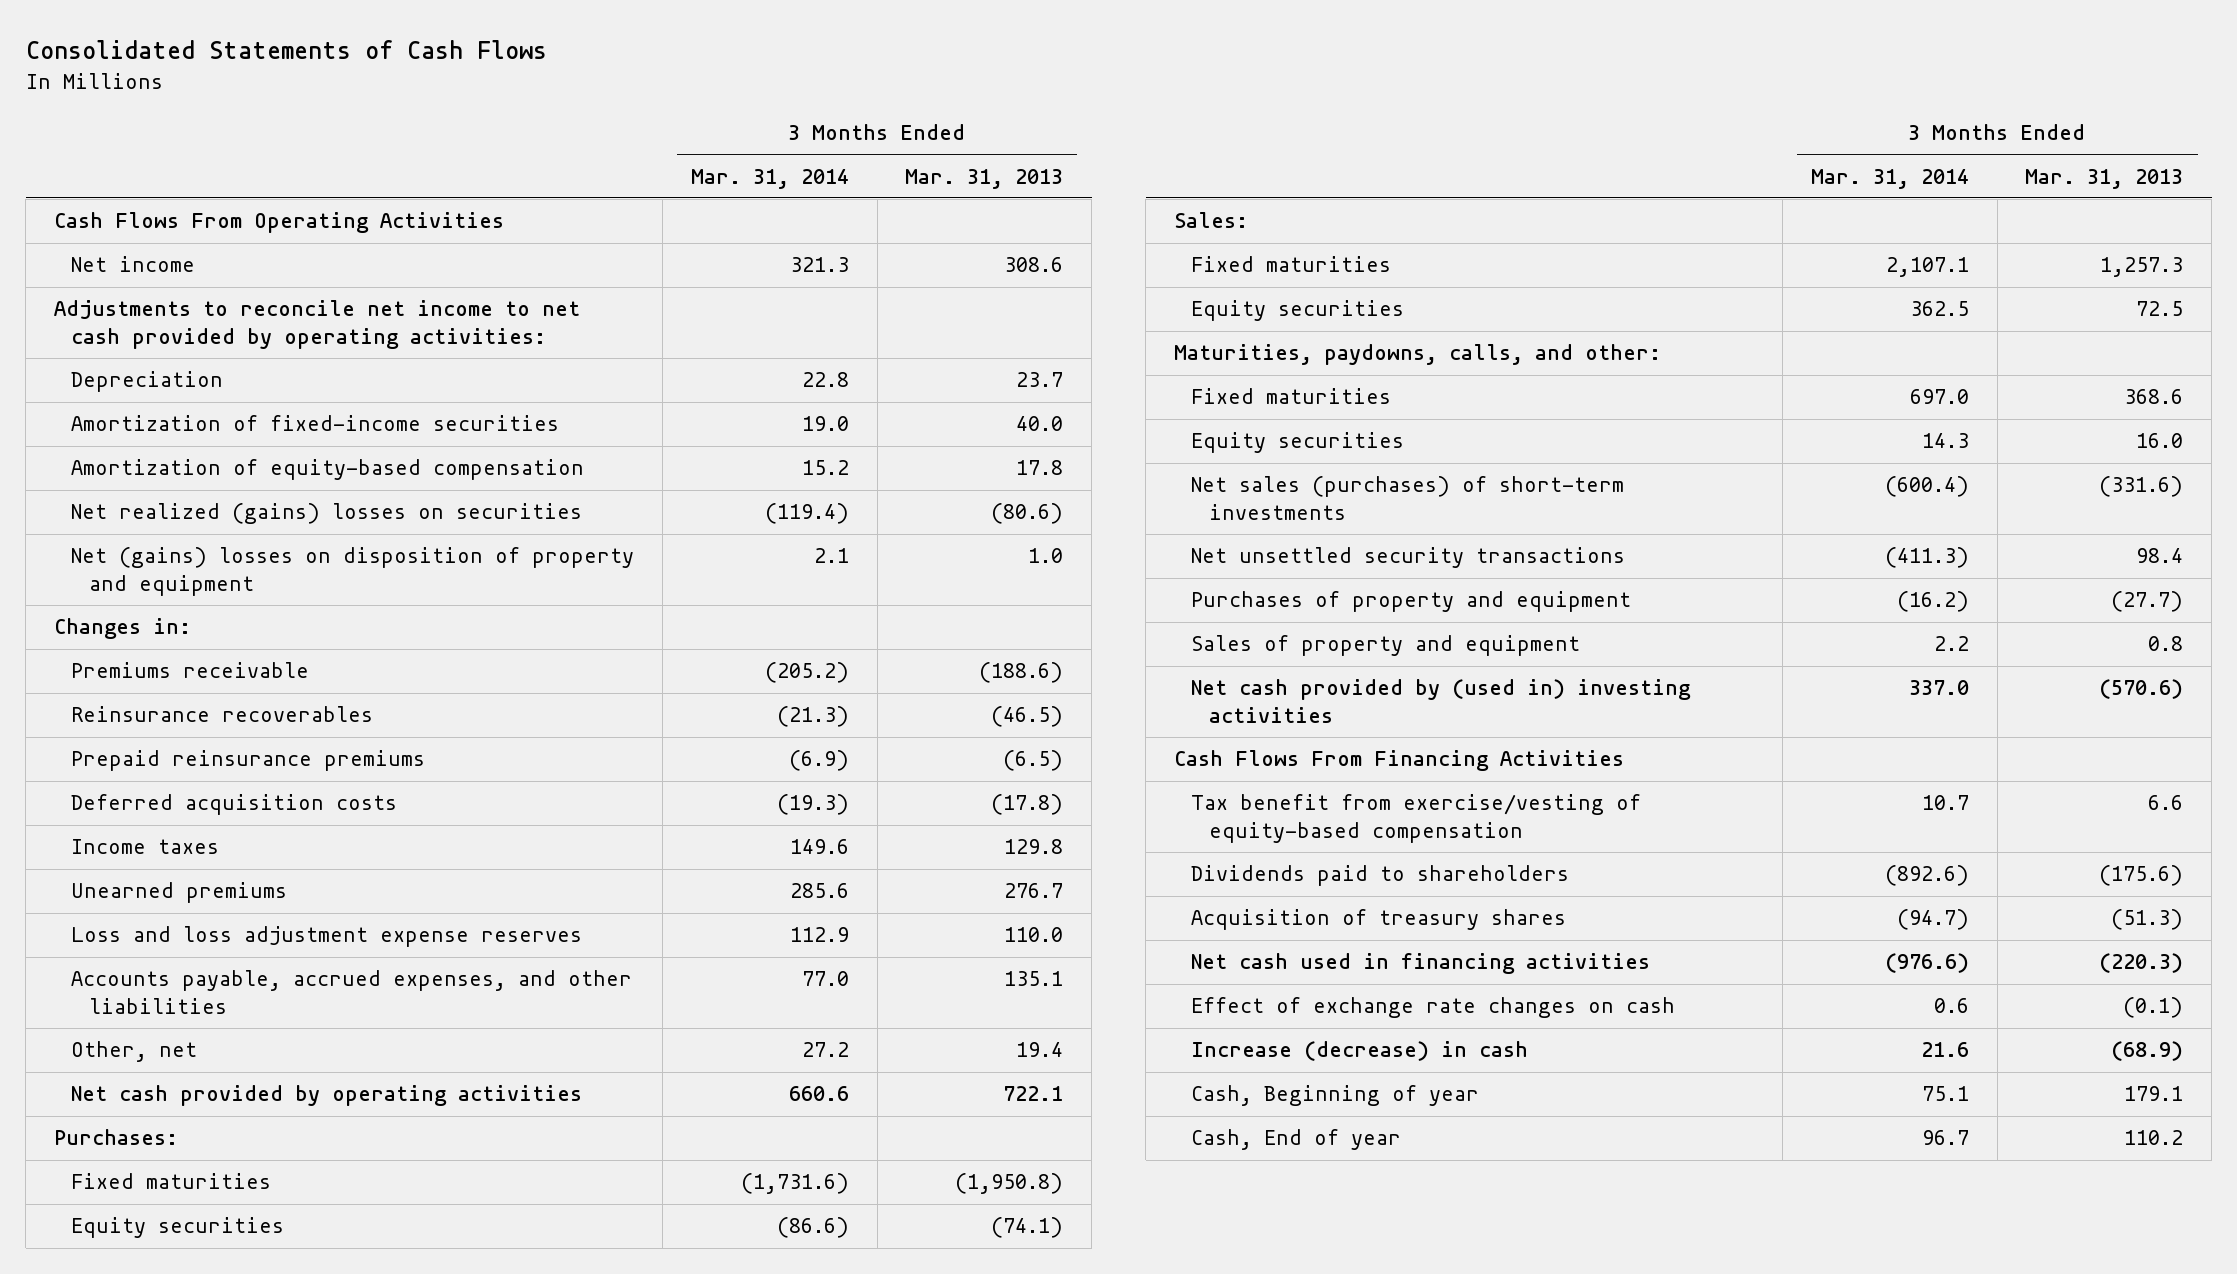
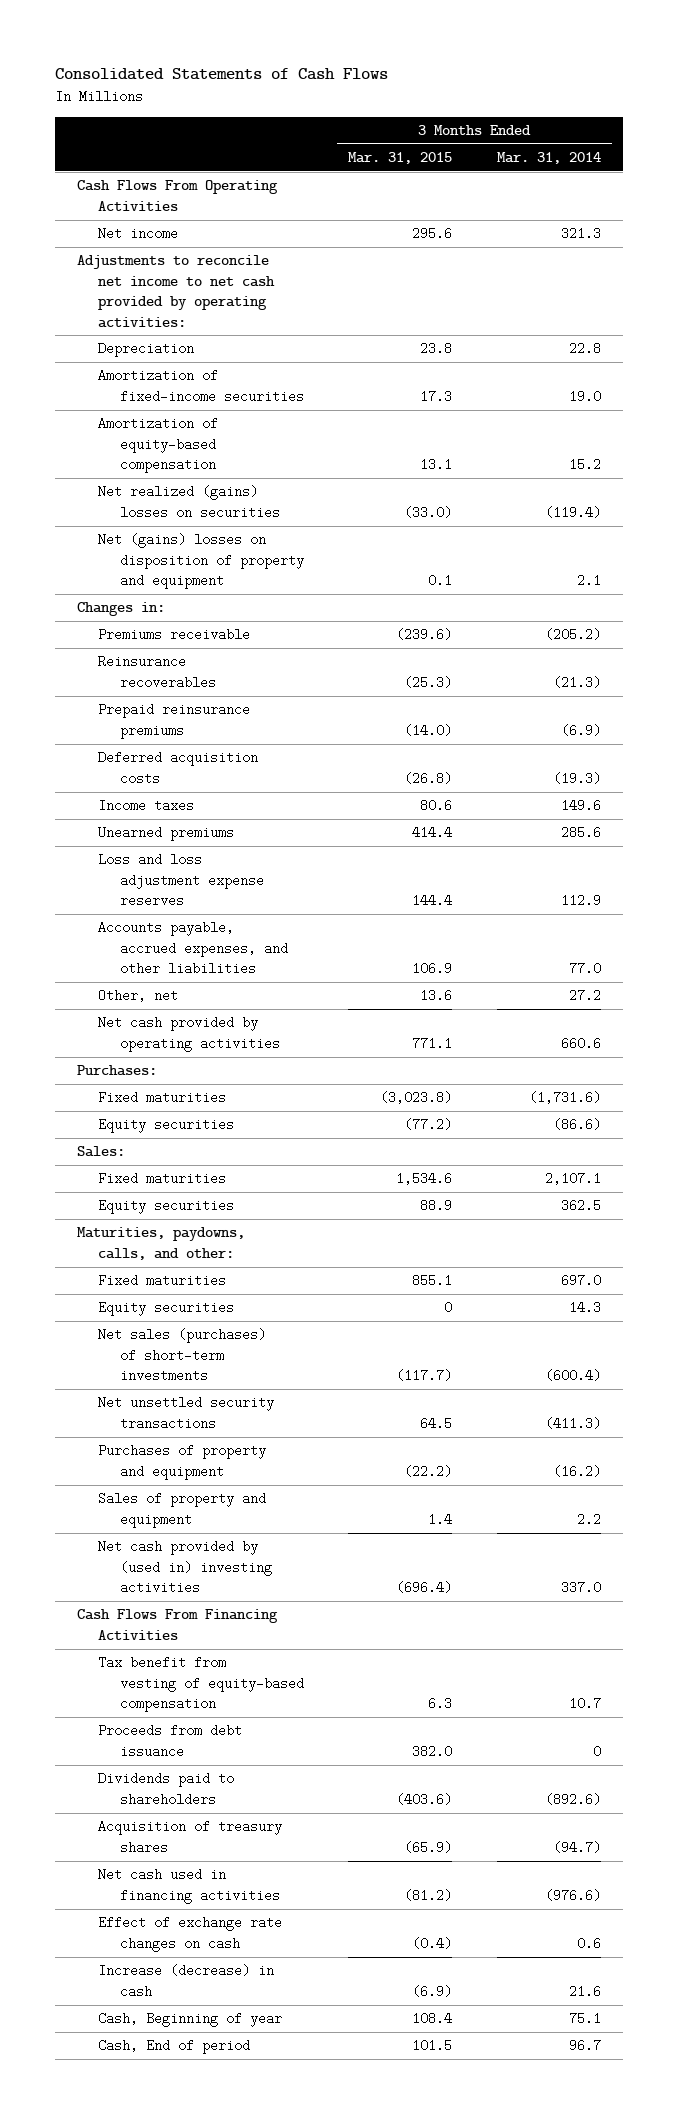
- | 3 Months Ended Mar. 31, 2014 | 3 Months Ended Mar. 31, 2013
+ | 3 Months Ended Mar. 31, 2015 | 3 Months Ended Mar. 31, 2014
- Tax benefit from exercise/vesting of equity-based compensation | 10.7 | 6.6
+ Tax benefit from vesting of equity-based compensation | 6.3 | 10.7
+ Proceeds from debt issuance | 382.0 | 0
- Cash, End of year | 96.7 | 110.2
+ Cash, End of period | 101.5 | 96.7

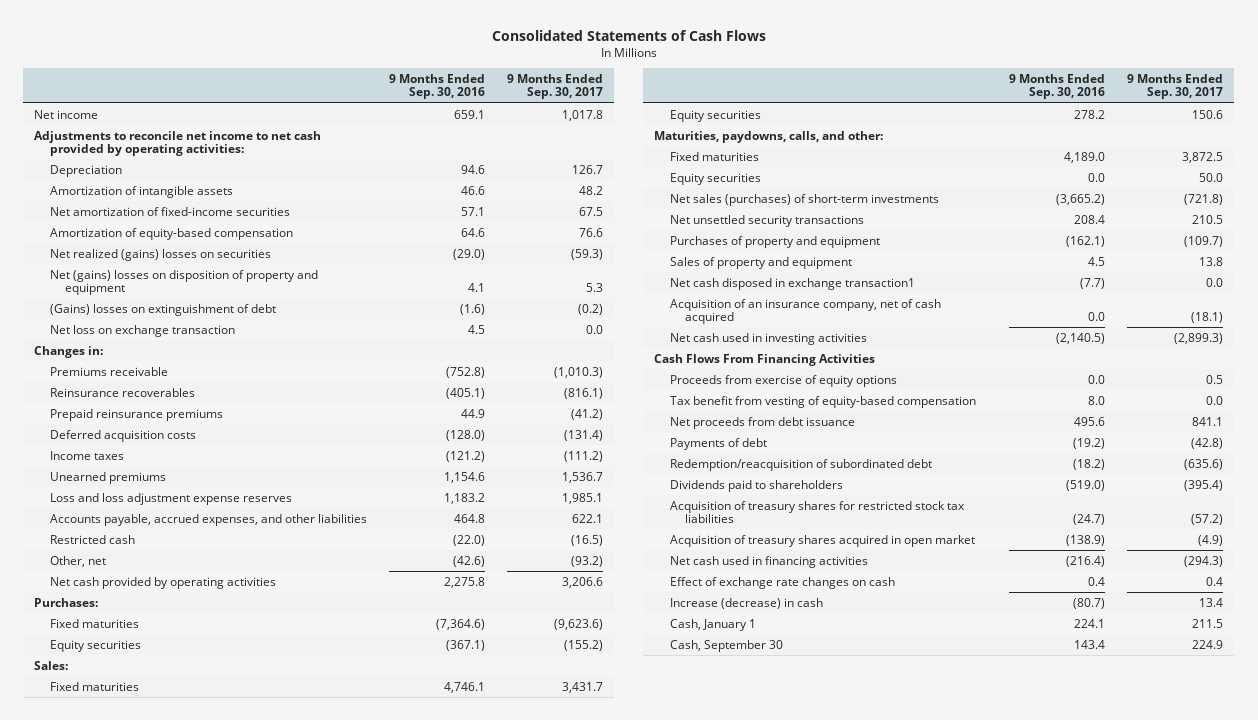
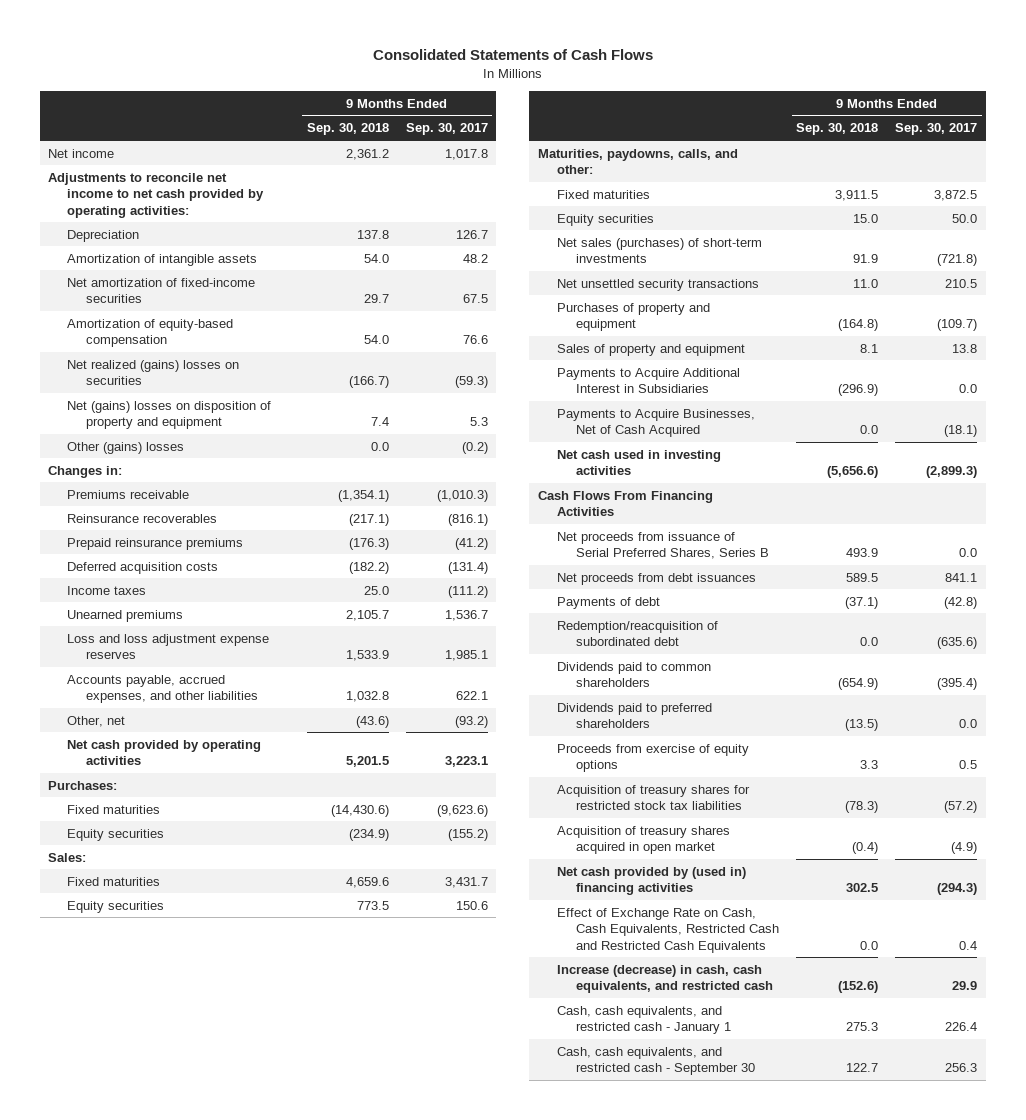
- | 9 Months Ended Sep. 30, 2016 | 9 Months Ended Sep. 30, 2017
+ | 9 Months Ended Sep. 30, 2018 | 9 Months Ended Sep. 30, 2017
- (Gains) losses on extinguishment of debt | (1.6) | (0.2)
- Net loss on exchange transaction | 4.5 | 0.0
+ Other (gains) losses | 0.0 | (0.2)
- Restricted cash | (22.0) | (16.5)
- Net cash provided by operating activities | 2,275.8 | 3,206.6
+ Net cash provided by operating activities | 5,201.5 | 3,223.1
- Net cash disposed in exchange transaction1 | (7.7) | 0.0
- Acquisition of an insurance company, net of cash acquired | 0.0 | (18.1)
+ Payments to Acquire Additional Interest in Subsidiaries | (296.9) | 0.0
+ Payments to Acquire Businesses, Net of Cash Acquired | 0.0 | (18.1)
- Tax benefit from vesting of equity-based compensation | 8.0 | 0.0
- Net proceeds from debt issuance | 495.6 | 841.1
+ Net proceeds from issuance of Serial Preferred Shares, Series B | 493.9 | 0.0
+ Net proceeds from debt issuances | 589.5 | 841.1
- Dividends paid to shareholders | (519.0) | (395.4)
+ Dividends paid to common shareholders | (654.9) | (395.4)
+ Dividends paid to preferred shareholders | (13.5) | 0.0
moved down: Proceeds from exercise of equity options | 3.3 | 0.5
- Net cash used in financing activities | (216.4) | (294.3)
- Effect of exchange rate changes on cash | 0.4 | 0.4
- Increase (decrease) in cash | (80.7) | 13.4
- Cash, January 1 | 224.1 | 211.5
- Cash, September 30 | 143.4 | 224.9
+ Net cash provided by (used in) financing activities | 302.5 | (294.3)
+ Effect of Exchange Rate on Cash, Cash Equivalents, Restricted Cash and Restricted Cash Equivalents | 0.0 | 0.4
+ Increase (decrease) in cash, cash equivalents, and restricted cash | (152.6) | 29.9
+ Cash, cash equivalents, and restricted cash - January 1 | 275.3 | 226.4
+ Cash, cash equivalents, and restricted cash - September 30 | 122.7 | 256.3

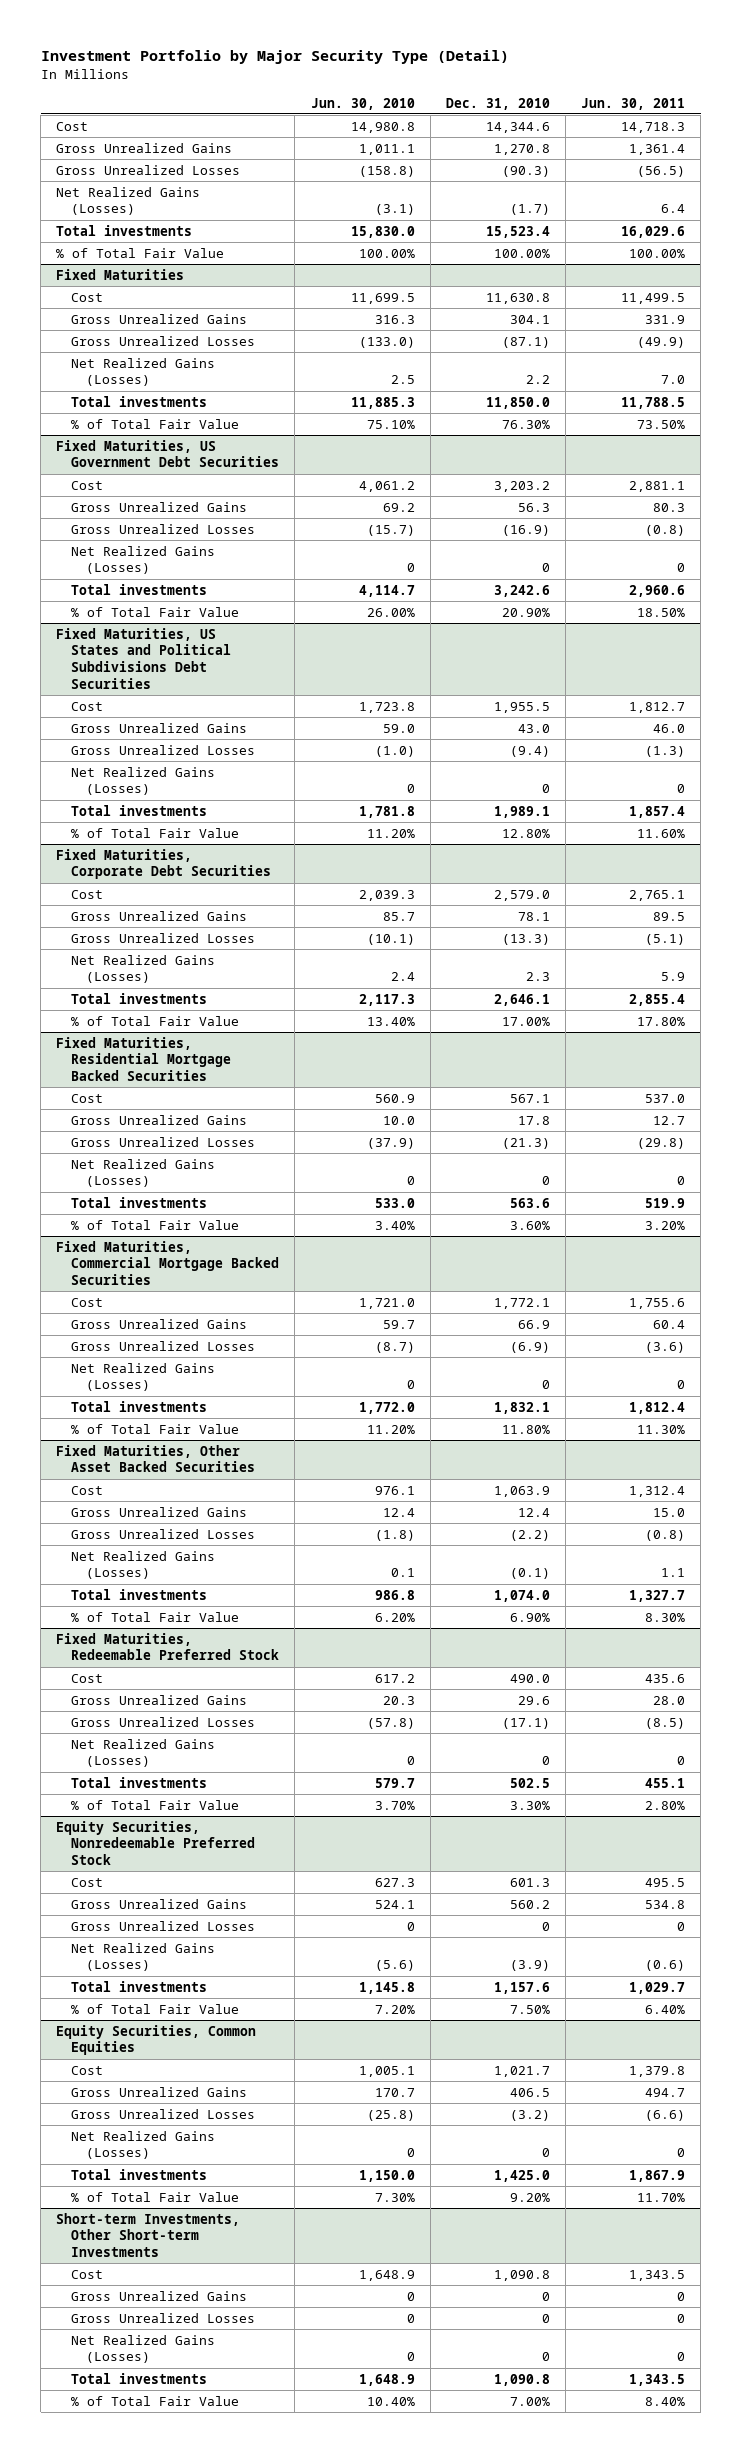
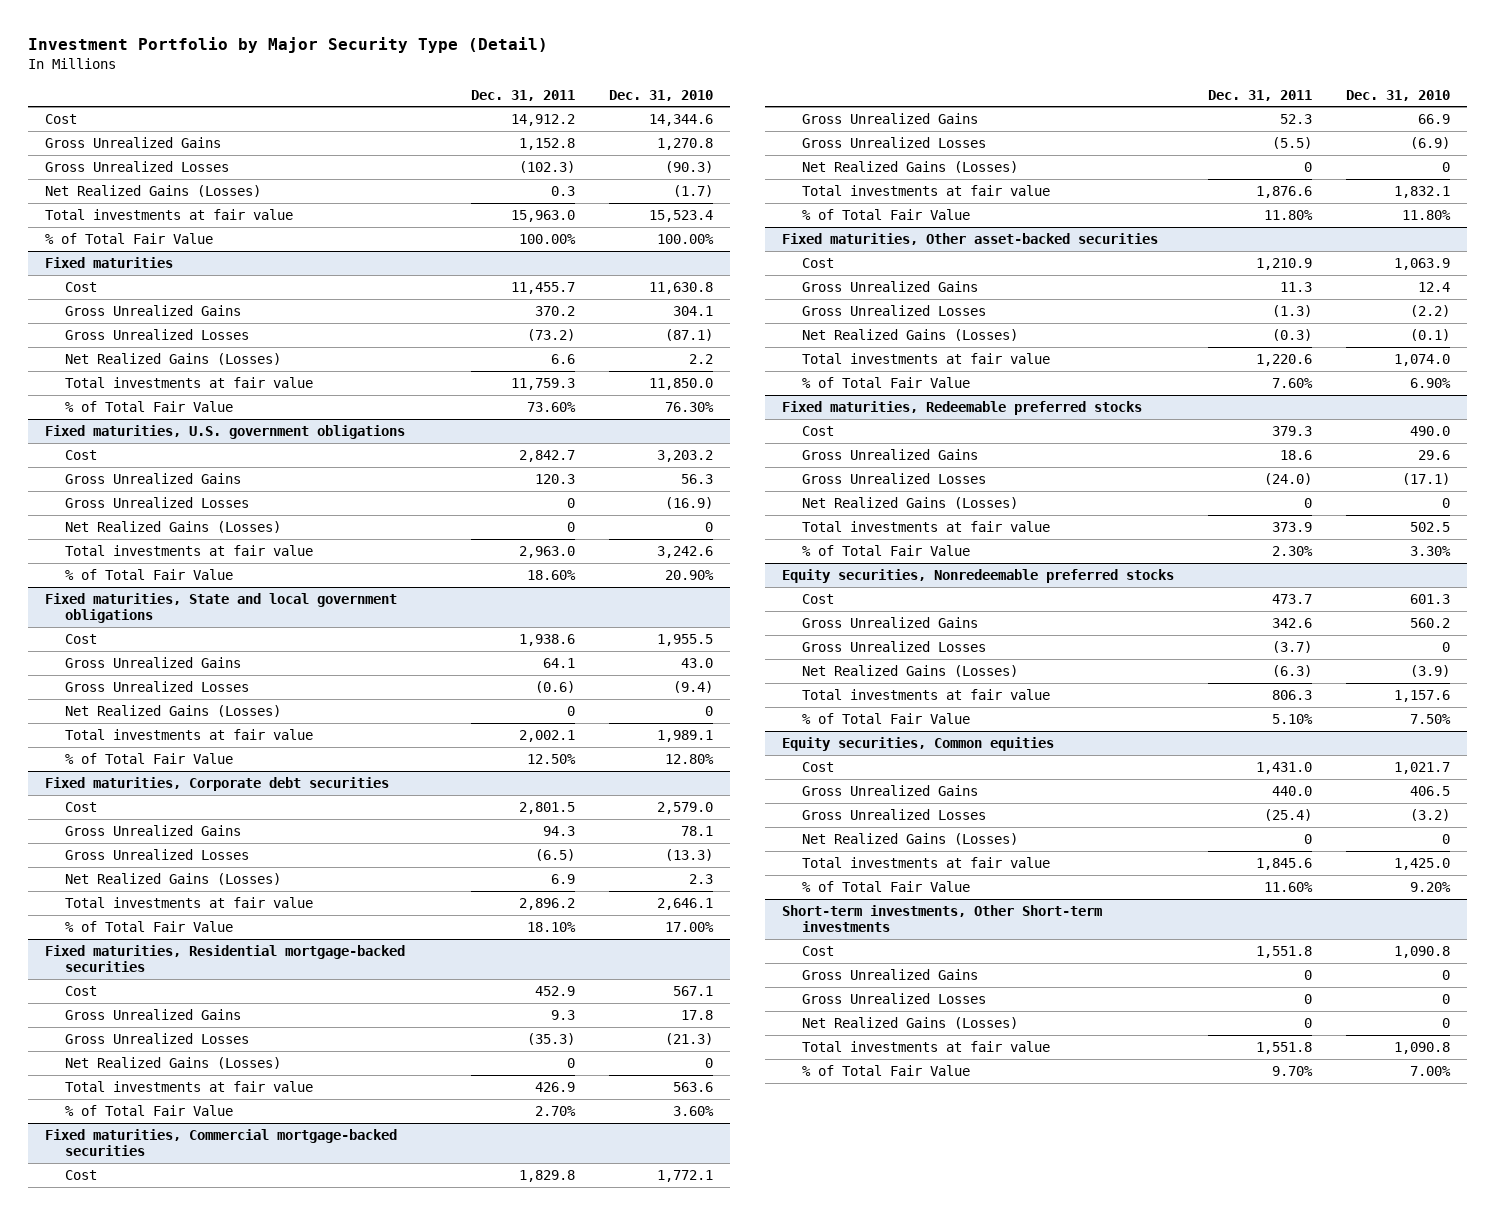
- | Jun. 30, 2010 | Dec. 31, 2010 | Jun. 30, 2011
+ | Dec. 31, 2011 | Dec. 31, 2010
- Total investments | 15,830.0 | 15,523.4 | 16,029.6
+ Total investments at fair value | 15,963.0 | 15,523.4
- Fixed Maturities
+ Fixed maturities
- Total investments | 11,885.3 | 11,850.0 | 11,788.5
+ Total investments at fair value | 11,759.3 | 11,850.0
- Fixed Maturities, US Government Debt Securities
+ Fixed maturities, U.S. government obligations
- Total investments | 4,114.7 | 3,242.6 | 2,960.6
+ Total investments at fair value | 2,963.0 | 3,242.6
- Fixed Maturities, US States and Political Subdivisions Debt Securities
+ Fixed maturities, State and local government obligations
- Total investments | 1,781.8 | 1,989.1 | 1,857.4
+ Total investments at fair value | 2,002.1 | 1,989.1
- Fixed Maturities, Corporate Debt Securities
+ Fixed maturities, Corporate debt securities
- Total investments | 2,117.3 | 2,646.1 | 2,855.4
+ Total investments at fair value | 2,896.2 | 2,646.1
- Fixed Maturities, Residential Mortgage Backed Securities
+ Fixed maturities, Residential mortgage-backed securities
- Total investments | 533.0 | 563.6 | 519.9
+ Total investments at fair value | 426.9 | 563.6
- Fixed Maturities, Commercial Mortgage Backed Securities
+ Fixed maturities, Commercial mortgage-backed securities
- Total investments | 1,772.0 | 1,832.1 | 1,812.4
+ Total investments at fair value | 1,876.6 | 1,832.1
- Fixed Maturities, Other Asset Backed Securities
+ Fixed maturities, Other asset-backed securities
- Total investments | 986.8 | 1,074.0 | 1,327.7
+ Total investments at fair value | 1,220.6 | 1,074.0
- Fixed Maturities, Redeemable Preferred Stock
+ Fixed maturities, Redeemable preferred stocks
- Total investments | 579.7 | 502.5 | 455.1
+ Total investments at fair value | 373.9 | 502.5
- Equity Securities, Nonredeemable Preferred Stock
+ Equity securities, Nonredeemable preferred stocks
- Total investments | 1,145.8 | 1,157.6 | 1,029.7
+ Total investments at fair value | 806.3 | 1,157.6
- Equity Securities, Common Equities
+ Equity securities, Common equities
- Total investments | 1,150.0 | 1,425.0 | 1,867.9
+ Total investments at fair value | 1,845.6 | 1,425.0
- Short-term Investments, Other Short-term Investments
+ Short-term investments, Other Short-term investments
- Total investments | 1,648.9 | 1,090.8 | 1,343.5
+ Total investments at fair value | 1,551.8 | 1,090.8

